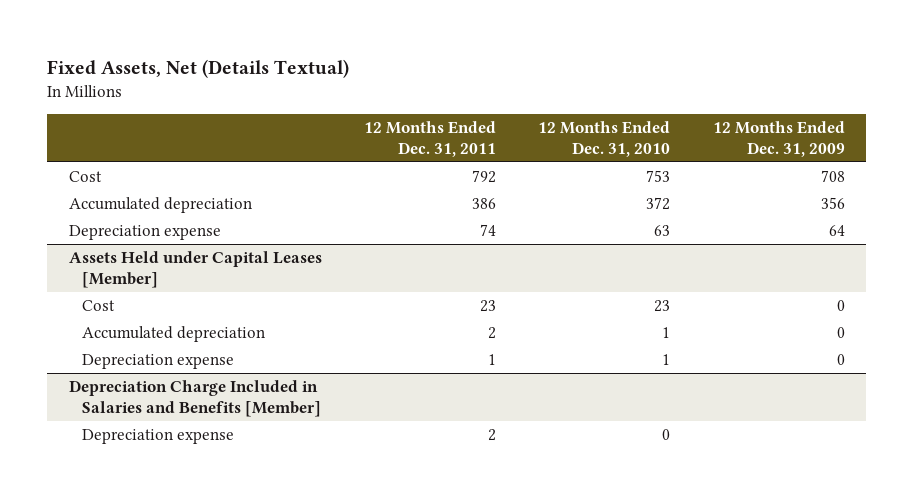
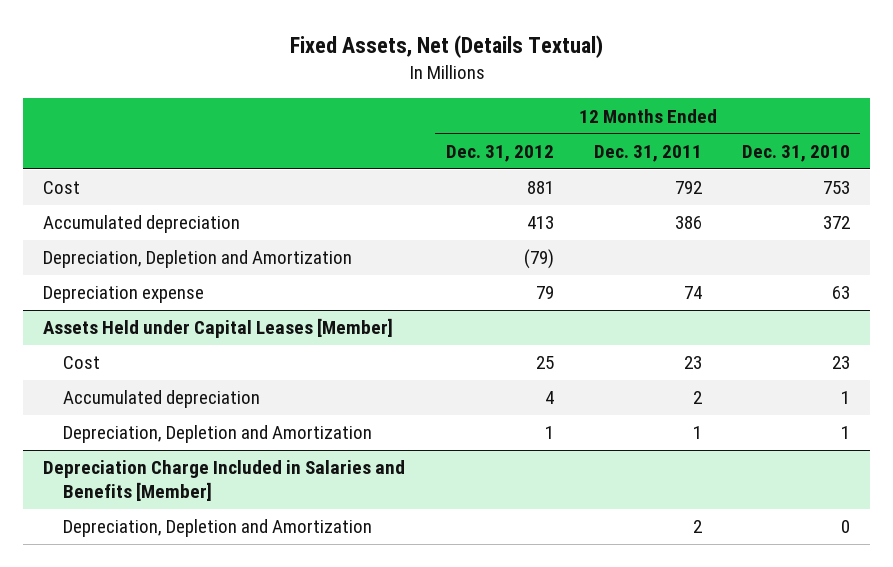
- | 12 Months Ended Dec. 31, 2011 | 12 Months Ended Dec. 31, 2010 | 12 Months Ended Dec. 31, 2009
+ | 12 Months Ended Dec. 31, 2012 | 12 Months Ended Dec. 31, 2011 | 12 Months Ended Dec. 31, 2010
+ Depreciation, Depletion and Amortization | (79) | |
@ Assets Held under Capital Leases [Member]
- Depreciation expense | 1 | 1 | 0
+ Depreciation, Depletion and Amortization | 1 | 1 | 1
@ Depreciation Charge Included in Salaries and Benefits [Member]
- Depreciation expense | 2 | 0 |
+ Depreciation, Depletion and Amortization | | 2 | 0

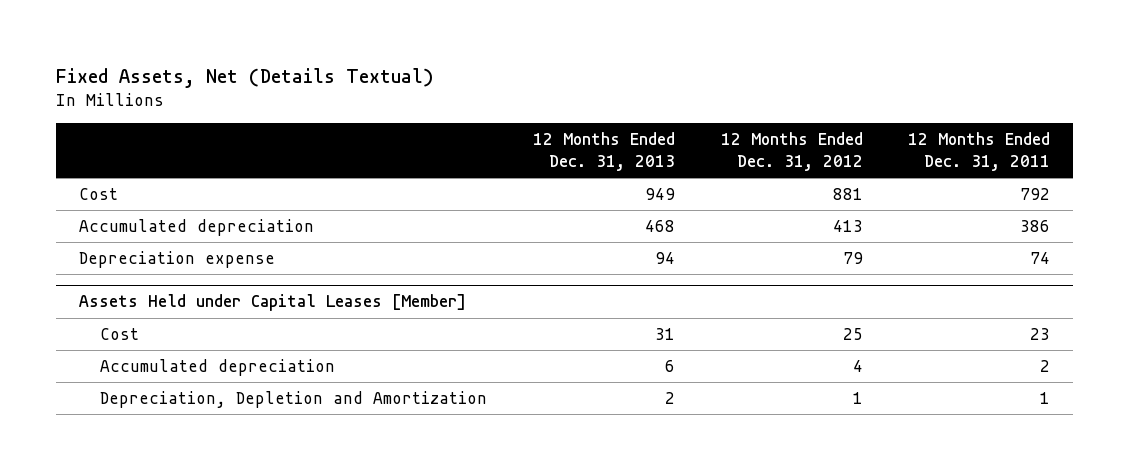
- | 12 Months Ended Dec. 31, 2012 | 12 Months Ended Dec. 31, 2011 | 12 Months Ended Dec. 31, 2010
+ | 12 Months Ended Dec. 31, 2013 | 12 Months Ended Dec. 31, 2012 | 12 Months Ended Dec. 31, 2011
- Depreciation, Depletion and Amortization | (79) | |
- Depreciation Charge Included in Salaries and Benefits [Member]
- Depreciation, Depletion and Amortization | | 2 | 0

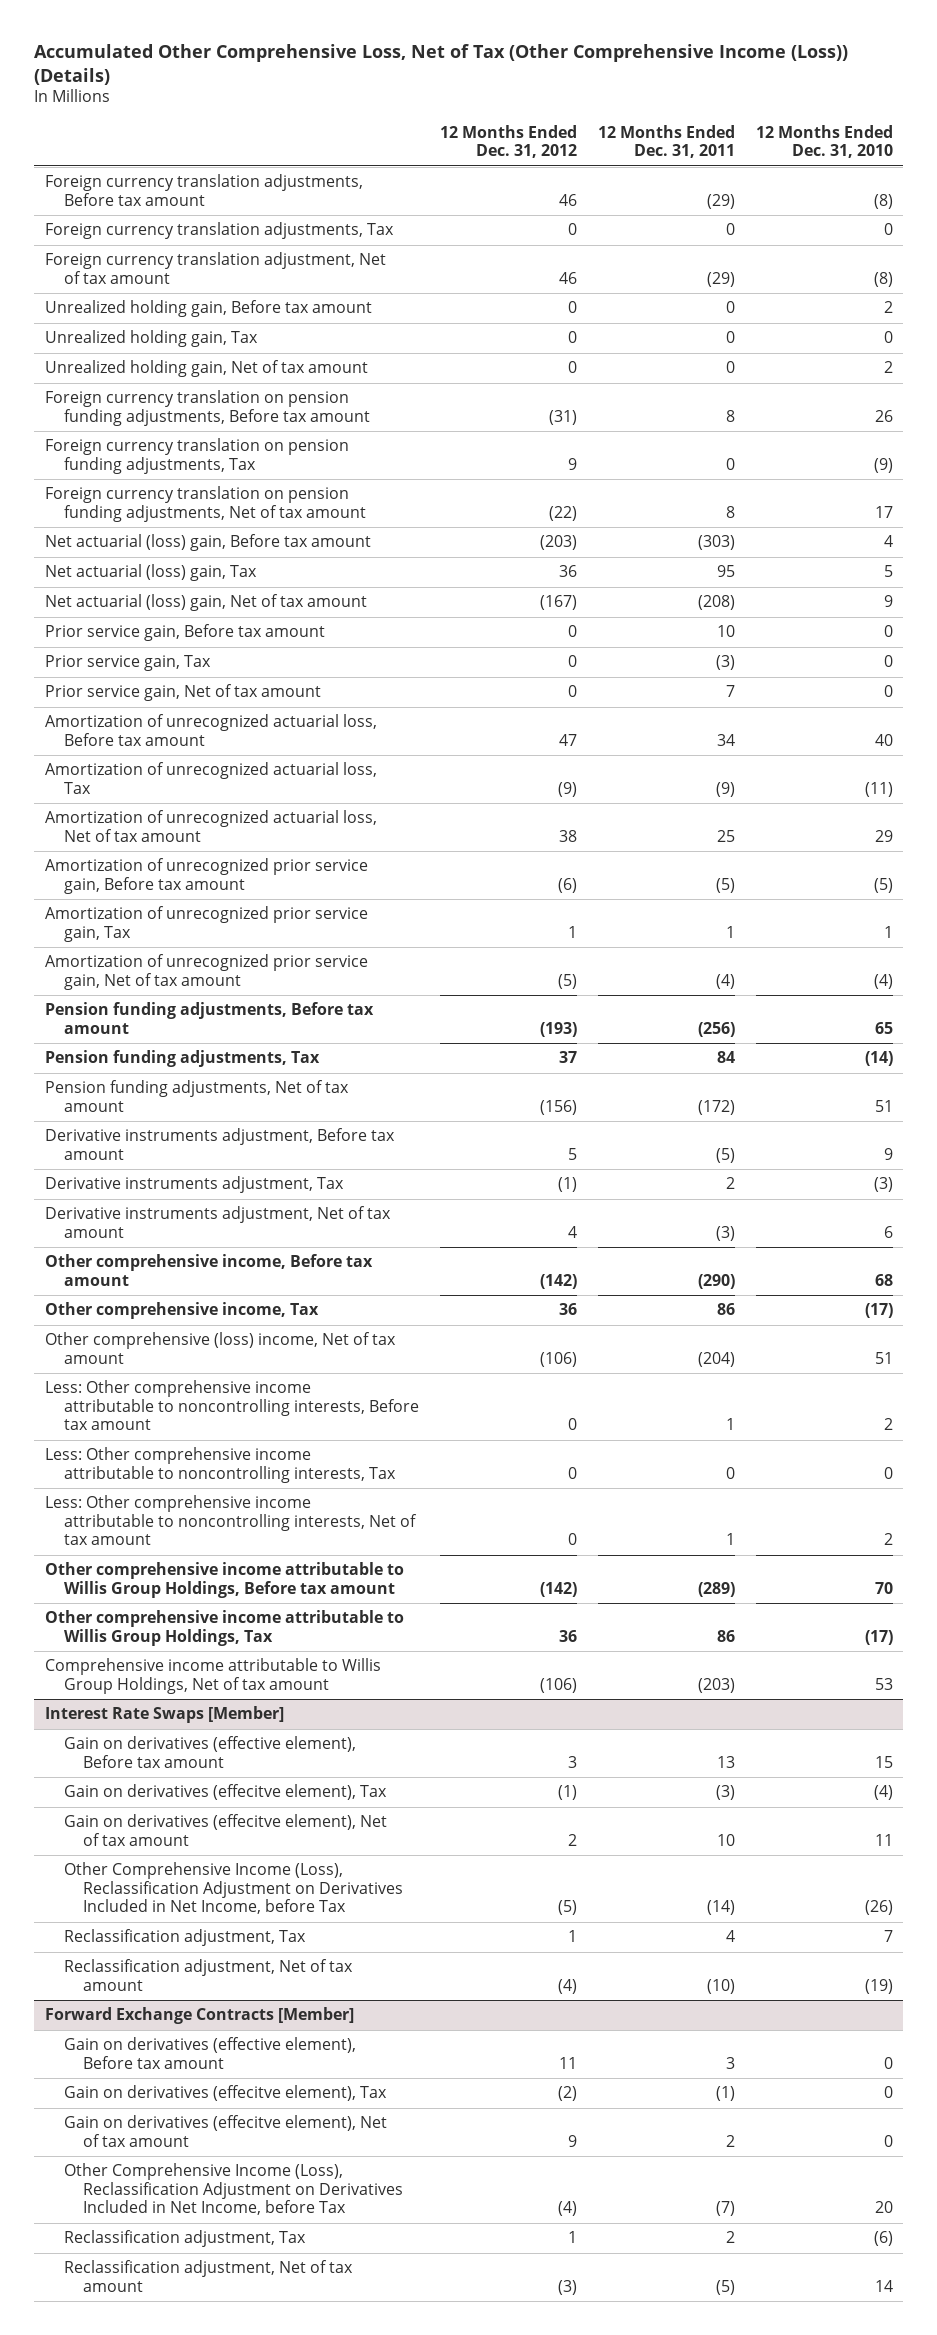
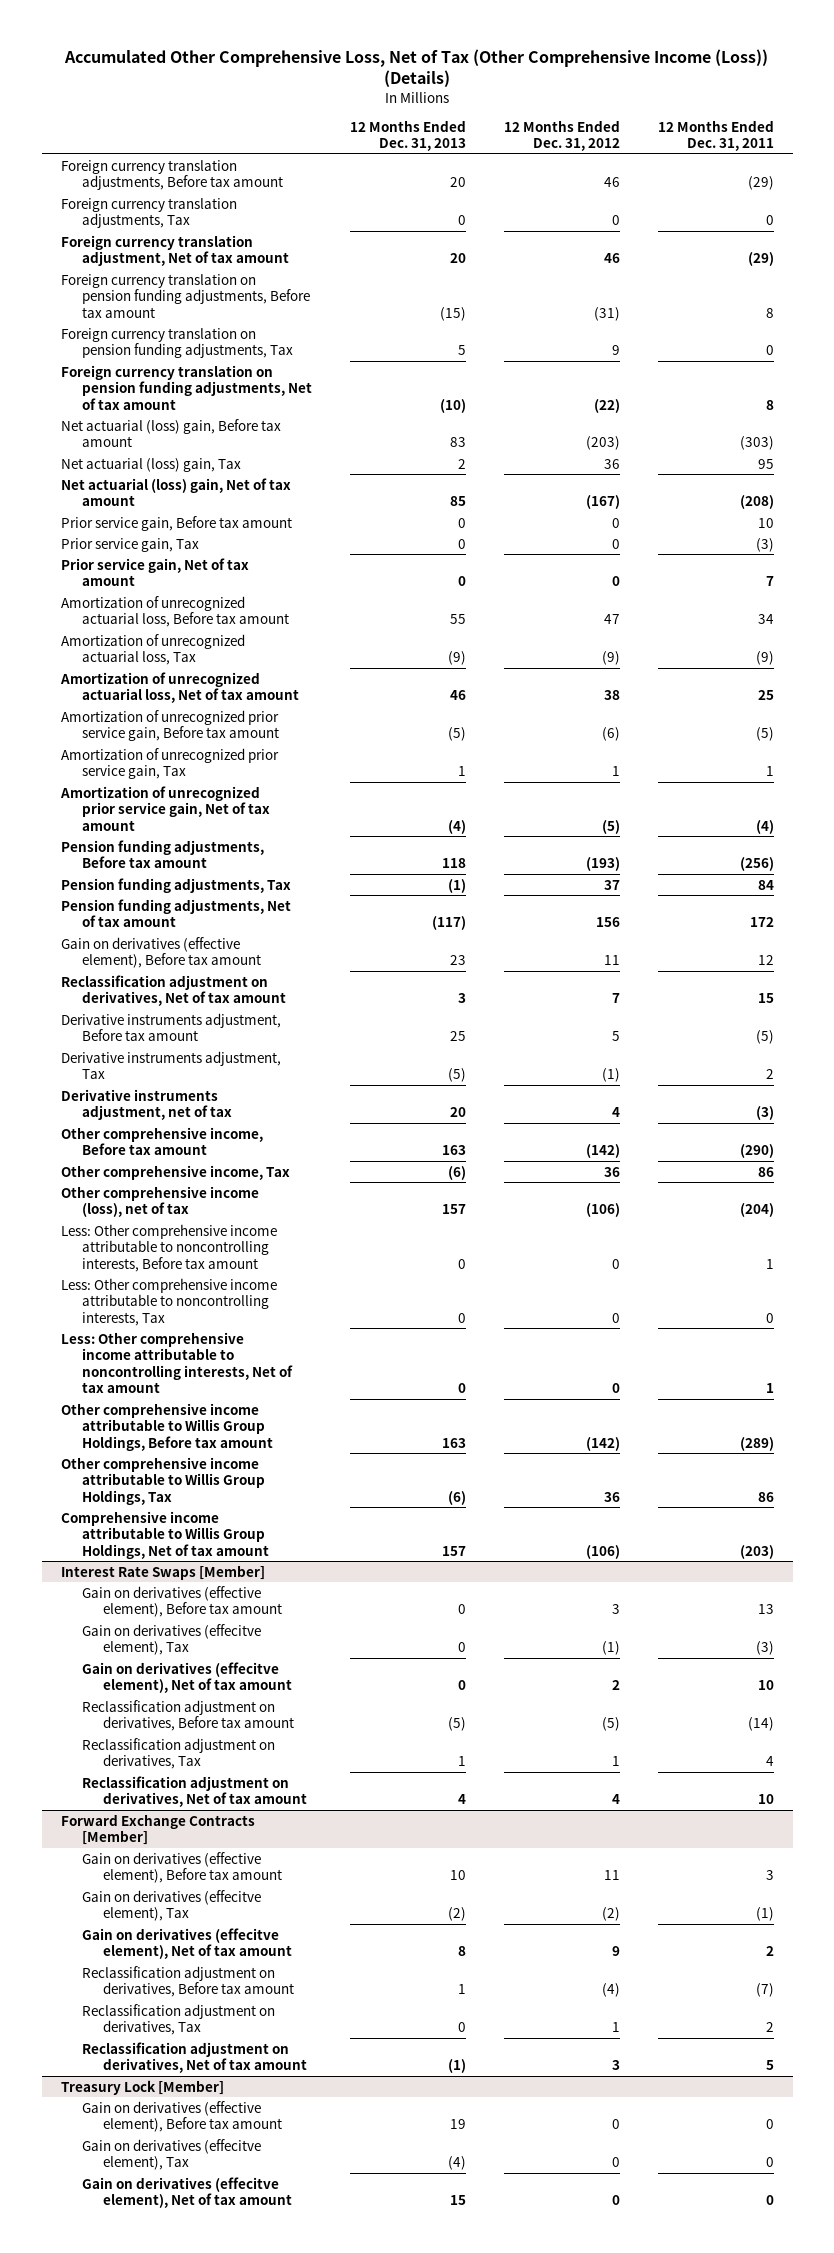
- | 12 Months Ended Dec. 31, 2012 | 12 Months Ended Dec. 31, 2011 | 12 Months Ended Dec. 31, 2010
+ | 12 Months Ended Dec. 31, 2013 | 12 Months Ended Dec. 31, 2012 | 12 Months Ended Dec. 31, 2011
- Unrealized holding gain, Before tax amount | 0 | 0 | 2
- Unrealized holding gain, Tax | 0 | 0 | 0
- Unrealized holding gain, Net of tax amount | 0 | 0 | 2
- Pension funding adjustments, Net of tax amount | (156) | (172) | 51
+ Pension funding adjustments, Net of tax amount | (117) | 156 | 172
+ Gain on derivatives (effective element), Before tax amount | 23 | 11 | 12
+ Reclassification adjustment on derivatives, Net of tax amount | 3 | 7 | 15
- Derivative instruments adjustment, Net of tax amount | 4 | (3) | 6
+ Derivative instruments adjustment, net of tax | 20 | 4 | (3)
- Other comprehensive (loss) income, Net of tax amount | (106) | (204) | 51
+ Other comprehensive income (loss), net of tax | 157 | (106) | (204)
@ Interest Rate Swaps [Member]
- Other Comprehensive Income (Loss), Reclassification Adjustment on Derivatives Included in Net Income, before Tax | (5) | (14) | (26)
- Reclassification adjustment, Tax | 1 | 4 | 7
- Reclassification adjustment, Net of tax amount | (4) | (10) | (19)
+ Reclassification adjustment on derivatives, Before tax amount | (5) | (5) | (14)
+ Reclassification adjustment on derivatives, Tax | 1 | 1 | 4
+ Reclassification adjustment on derivatives, Net of tax amount | 4 | 4 | 10
@ Forward Exchange Contracts [Member]
- Other Comprehensive Income (Loss), Reclassification Adjustment on Derivatives Included in Net Income, before Tax | (4) | (7) | 20
- Reclassification adjustment, Tax | 1 | 2 | (6)
- Reclassification adjustment, Net of tax amount | (3) | (5) | 14
+ Reclassification adjustment on derivatives, Before tax amount | 1 | (4) | (7)
+ Reclassification adjustment on derivatives, Tax | 0 | 1 | 2
+ Reclassification adjustment on derivatives, Net of tax amount | (1) | 3 | 5
+ Treasury Lock [Member]
+ Gain on derivatives (effective element), Before tax amount | 19 | 0 | 0
+ Gain on derivatives (effecitve element), Tax | (4) | 0 | 0
+ Gain on derivatives (effecitve element), Net of tax amount | 15 | 0 | 0

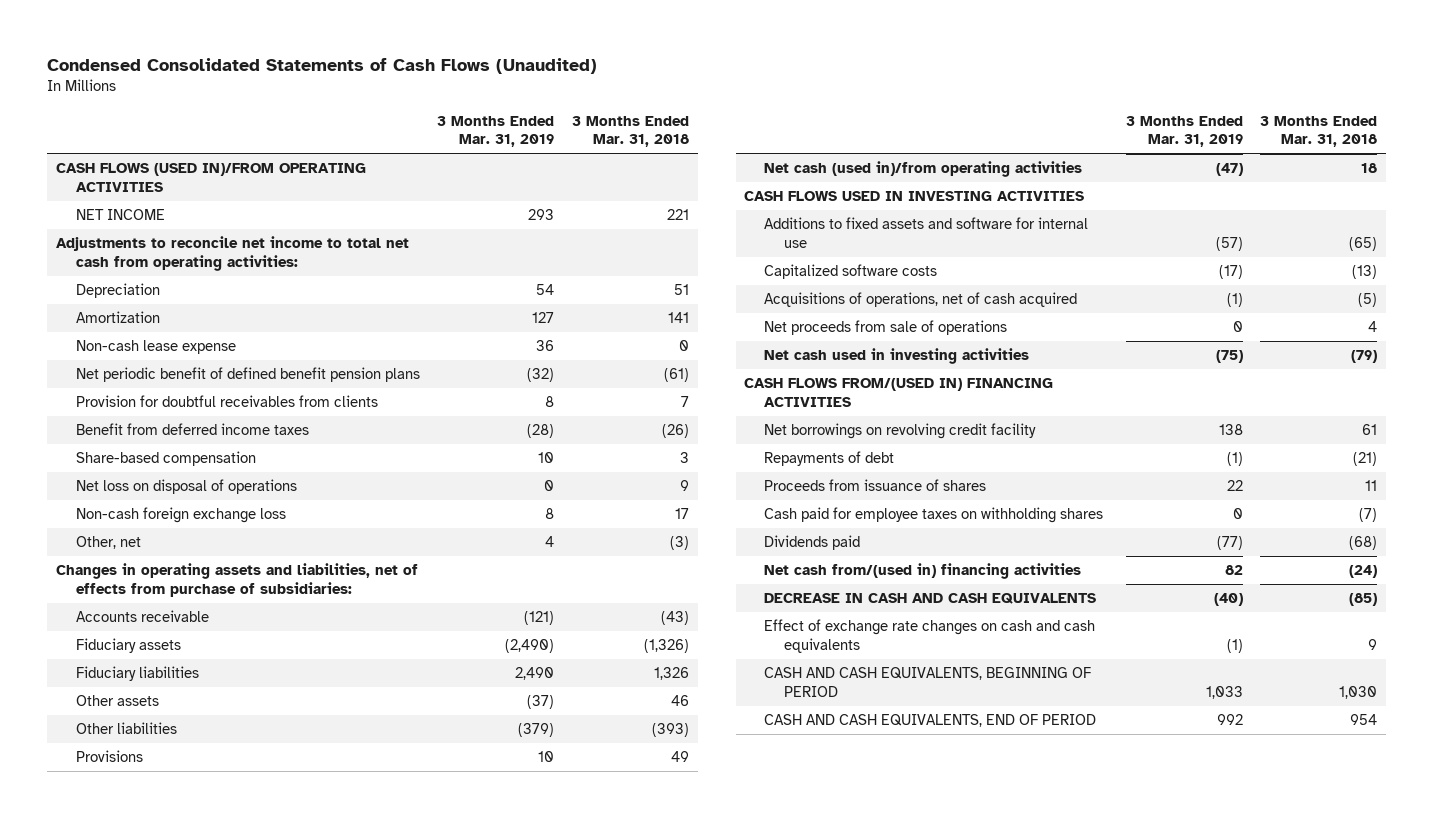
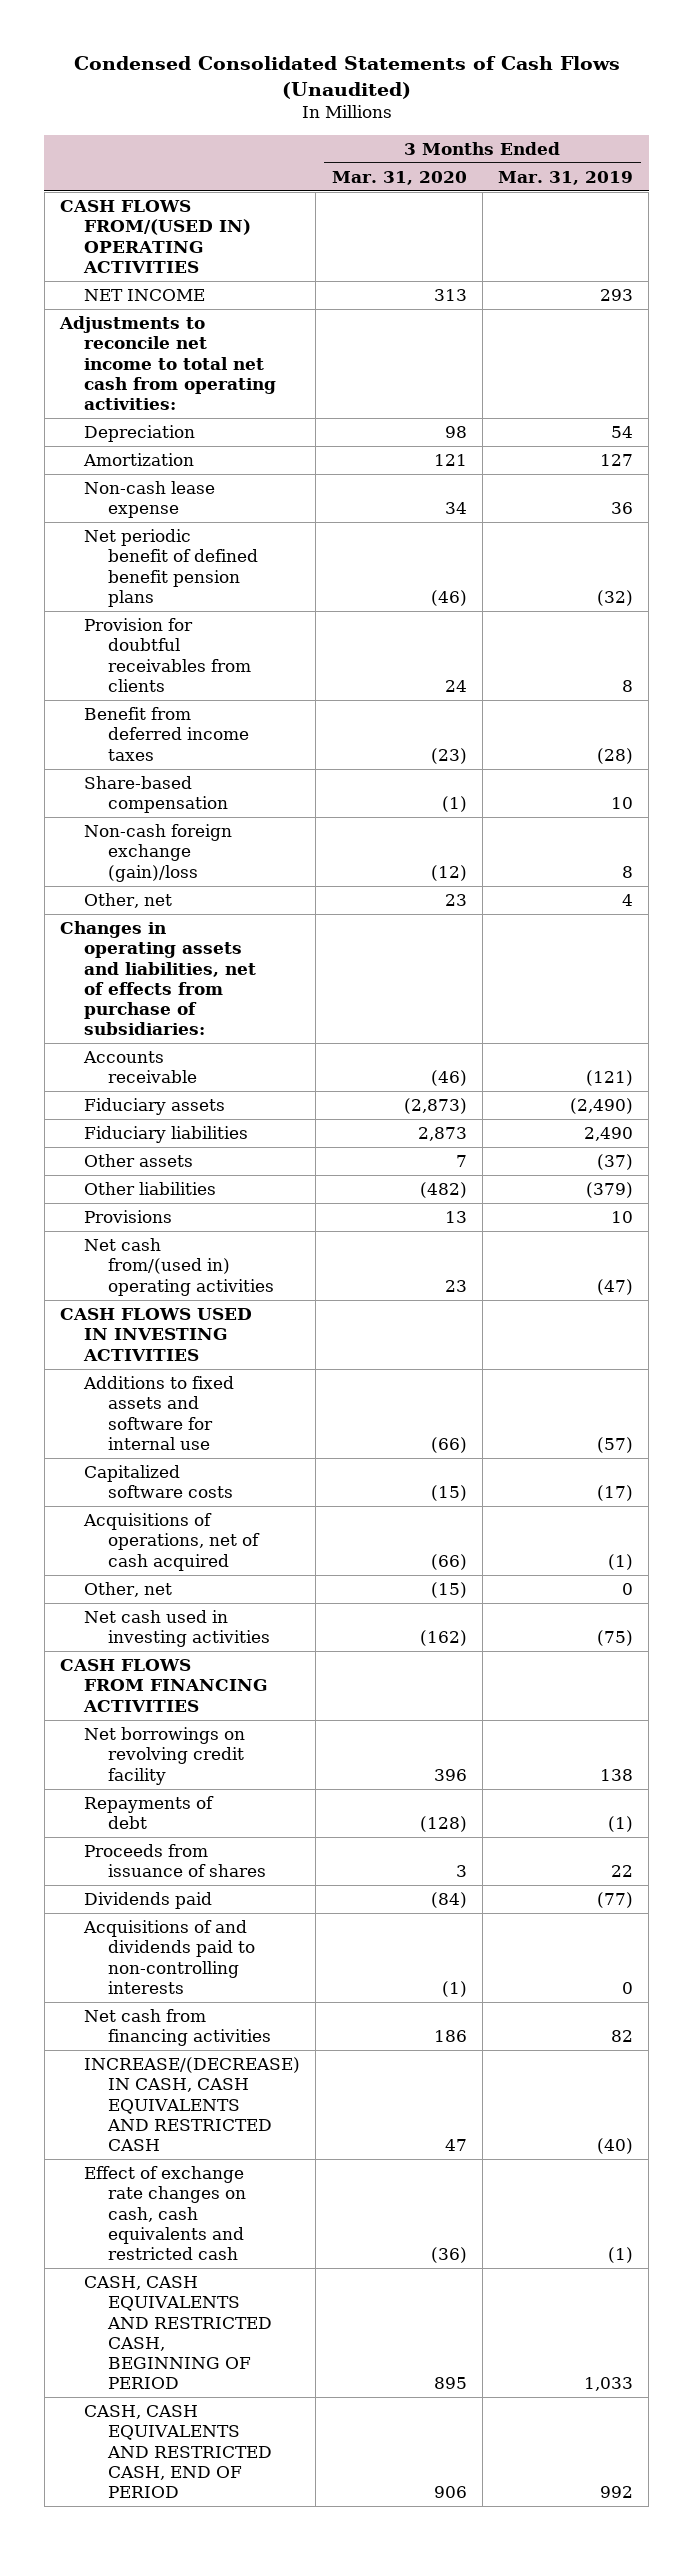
- | 3 Months Ended Mar. 31, 2019 | 3 Months Ended Mar. 31, 2018
+ | 3 Months Ended Mar. 31, 2020 | 3 Months Ended Mar. 31, 2019
- CASH FLOWS (USED IN)/FROM OPERATING ACTIVITIES
+ CASH FLOWS FROM/(USED IN) OPERATING ACTIVITIES
- Net loss on disposal of operations | 0 | 9
- Non-cash foreign exchange loss | 8 | 17
+ Non-cash foreign exchange (gain)/loss | (12) | 8
- Net cash (used in)/from operating activities | (47) | 18
+ Net cash from/(used in) operating activities | 23 | (47)
- Net proceeds from sale of operations | 0 | 4
+ Other, net | (15) | 0
- CASH FLOWS FROM/(USED IN) FINANCING ACTIVITIES
+ CASH FLOWS FROM FINANCING ACTIVITIES
- Cash paid for employee taxes on withholding shares | 0 | (7)
- Net cash from/(used in) financing activities | 82 | (24)
- DECREASE IN CASH AND CASH EQUIVALENTS | (40) | (85)
- Effect of exchange rate changes on cash and cash equivalents | (1) | 9
- CASH AND CASH EQUIVALENTS, BEGINNING OF PERIOD | 1,033 | 1,030
- CASH AND CASH EQUIVALENTS, END OF PERIOD | 992 | 954
+ Acquisitions of and dividends paid to non-controlling interests | (1) | 0
+ Net cash from financing activities | 186 | 82
+ INCREASE/(DECREASE) IN CASH, CASH EQUIVALENTS AND RESTRICTED CASH | 47 | (40)
+ Effect of exchange rate changes on cash, cash equivalents and restricted cash | (36) | (1)
+ CASH, CASH EQUIVALENTS AND RESTRICTED CASH, BEGINNING OF PERIOD | 895 | 1,033
+ CASH, CASH EQUIVALENTS AND RESTRICTED CASH, END OF PERIOD | 906 | 992

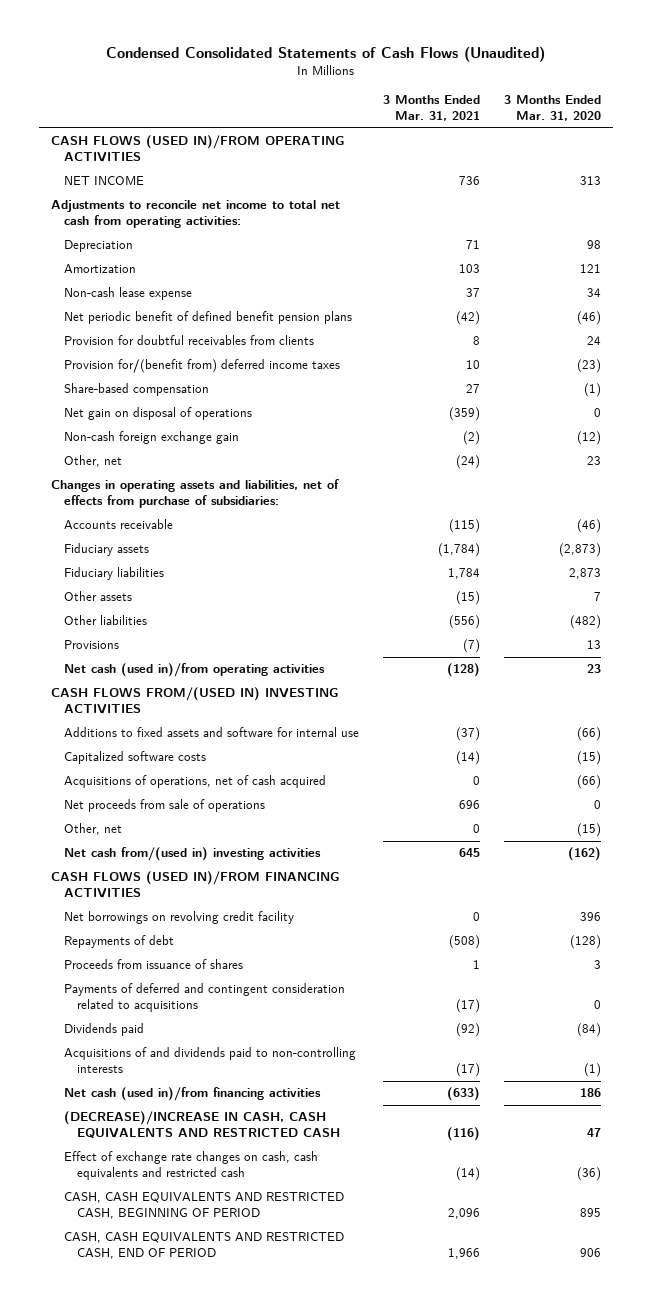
- | 3 Months Ended Mar. 31, 2020 | 3 Months Ended Mar. 31, 2019
+ | 3 Months Ended Mar. 31, 2021 | 3 Months Ended Mar. 31, 2020
- CASH FLOWS FROM/(USED IN) OPERATING ACTIVITIES
+ CASH FLOWS (USED IN)/FROM OPERATING ACTIVITIES
- Benefit from deferred income taxes | (23) | (28)
+ Provision for/(benefit from) deferred income taxes | 10 | (23)
- Non-cash foreign exchange (gain)/loss | (12) | 8
+ Net gain on disposal of operations | (359) | 0
+ Non-cash foreign exchange gain | (2) | (12)
- Net cash from/(used in) operating activities | 23 | (47)
- CASH FLOWS USED IN INVESTING ACTIVITIES
+ Net cash (used in)/from operating activities | (128) | 23
+ CASH FLOWS FROM/(USED IN) INVESTING ACTIVITIES
+ Net proceeds from sale of operations | 696 | 0
- Net cash used in investing activities | (162) | (75)
- CASH FLOWS FROM FINANCING ACTIVITIES
+ Net cash from/(used in) investing activities | 645 | (162)
+ CASH FLOWS (USED IN)/FROM FINANCING ACTIVITIES
+ Payments of deferred and contingent consideration related to acquisitions | (17) | 0
- Net cash from financing activities | 186 | 82
- INCREASE/(DECREASE) IN CASH, CASH EQUIVALENTS AND RESTRICTED CASH | 47 | (40)
+ Net cash (used in)/from financing activities | (633) | 186
+ (DECREASE)/INCREASE IN CASH, CASH EQUIVALENTS AND RESTRICTED CASH | (116) | 47

